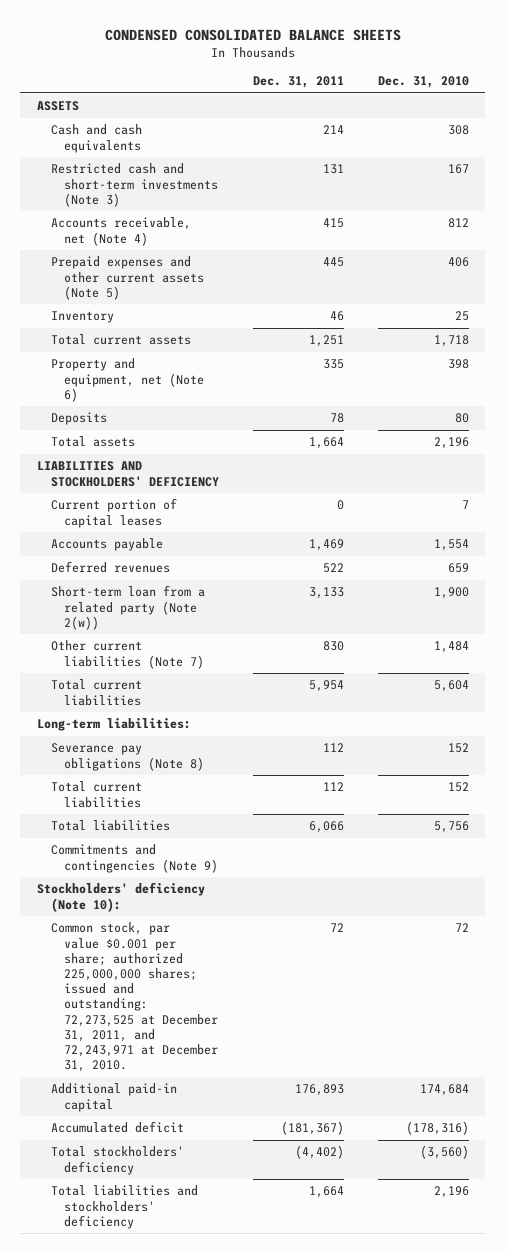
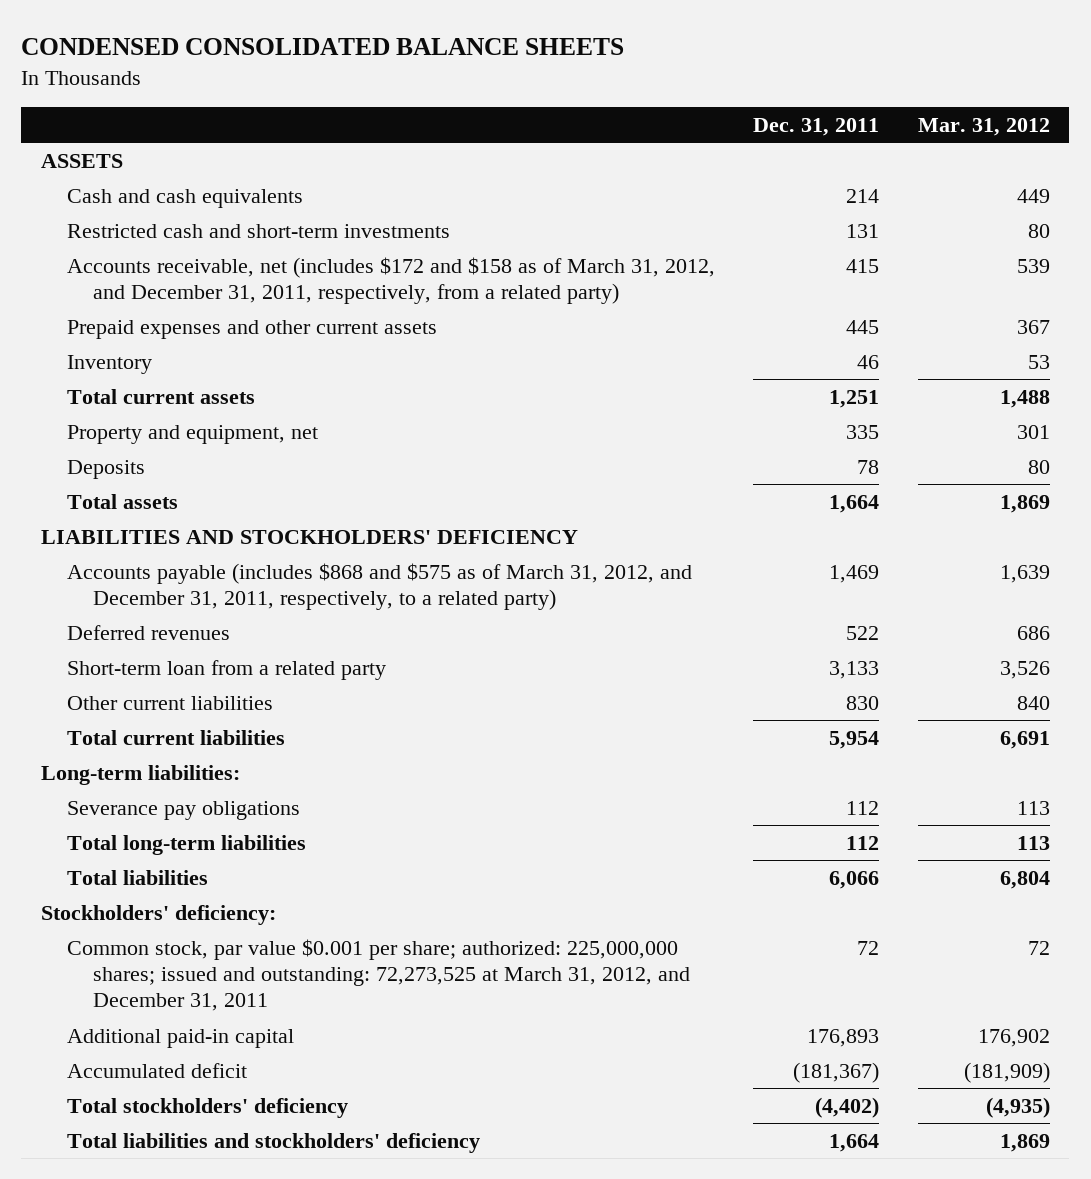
- | Dec. 31, 2011 | Dec. 31, 2010
+ | Dec. 31, 2011 | Mar. 31, 2012
- Restricted cash and short-term investments (Note 3) | 131 | 167
- Accounts receivable, net (Note 4) | 415 | 812
- Prepaid expenses and other current assets (Note 5) | 445 | 406
+ Restricted cash and short-term investments | 131 | 80
+ Accounts receivable, net (includes $172 and $158 as of March 31, 2012, and December 31, 2011, respectively, from a related party) | 415 | 539
+ Prepaid expenses and other current assets | 445 | 367
- Property and equipment, net (Note 6) | 335 | 398
+ Property and equipment, net | 335 | 301
- Current portion of capital leases | 0 | 7
- Accounts payable | 1,469 | 1,554
+ Accounts payable (includes $868 and $575 as of March 31, 2012, and December 31, 2011, respectively, to a related party) | 1,469 | 1,639
- Short-term loan from a related party (Note 2(w)) | 3,133 | 1,900
- Other current liabilities (Note 7) | 830 | 1,484
+ Short-term loan from a related party | 3,133 | 3,526
+ Other current liabilities | 830 | 840
- Severance pay obligations (Note 8) | 112 | 152
- Total current liabilities | 112 | 152
+ Severance pay obligations | 112 | 113
+ Total long-term liabilities | 112 | 113
- Commitments and contingencies (Note 9)
- Stockholders' deficiency (Note 10):
- Common stock, par value $0.001 per share; authorized 225,000,000 shares; issued and outstanding: 72,273,525 at December 31, 2011, and 72,243,971 at December 31, 2010. | 72 | 72
+ Stockholders' deficiency:
+ Common stock, par value $0.001 per share; authorized: 225,000,000 shares; issued and outstanding: 72,273,525 at March 31, 2012, and December 31, 2011 | 72 | 72

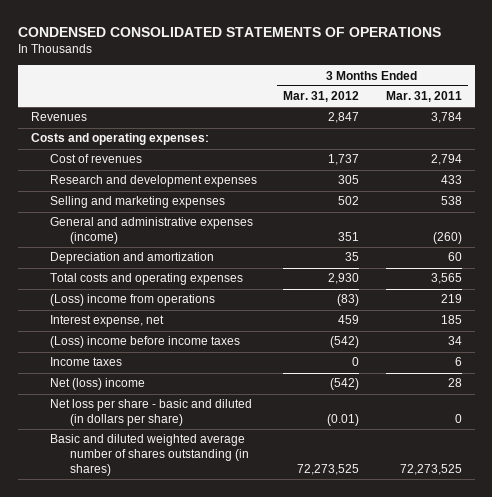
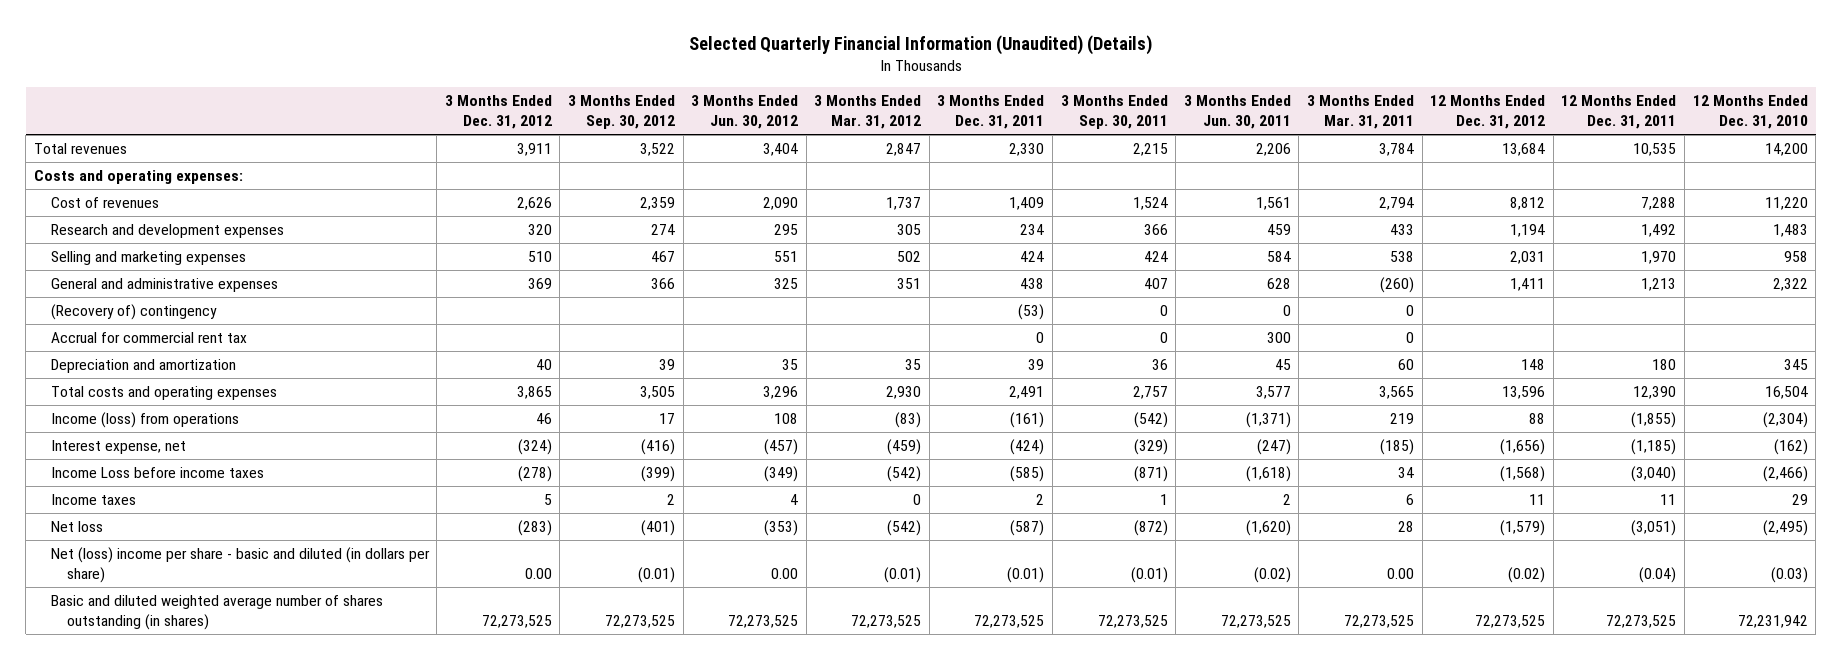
- CONDENSED CONSOLIDATED STATEMENTS OF OPERATIONS
+ Selected Quarterly Financial Information (Unaudited) (Details)
- | 3 Months Ended Mar. 31, 2012 | 3 Months Ended Mar. 31, 2011
+ | 3 Months Ended Dec. 31, 2012 | 3 Months Ended Sep. 30, 2012 | 3 Months Ended Jun. 30, 2012 | 3 Months Ended Mar. 31, 2012 | 3 Months Ended Dec. 31, 2011 | 3 Months Ended Sep. 30, 2011 | 3 Months Ended Jun. 30, 2011 | 3 Months Ended Mar. 31, 2011 | 12 Months Ended Dec. 31, 2012 | 12 Months Ended Dec. 31, 2011 | 12 Months Ended Dec. 31, 2010
- Revenues | 2,847 | 3,784
+ Total revenues | 3,911 | 3,522 | 3,404 | 2,847 | 2,330 | 2,215 | 2,206 | 3,784 | 13,684 | 10,535 | 14,200
- General and administrative expenses (income) | 351 | (260)
+ General and administrative expenses | 369 | 366 | 325 | 351 | 438 | 407 | 628 | (260) | 1,411 | 1,213 | 2,322
+ (Recovery of) contingency | | | | | (53) | 0 | 0 | 0 | | |
+ Accrual for commercial rent tax | | | | | 0 | 0 | 300 | 0 | | |
- (Loss) income from operations | (83) | 219
- Interest expense, net | 459 | 185
- (Loss) income before income taxes | (542) | 34
+ Income (loss) from operations | 46 | 17 | 108 | (83) | (161) | (542) | (1,371) | 219 | 88 | (1,855) | (2,304)
+ Interest expense, net | (324) | (416) | (457) | (459) | (424) | (329) | (247) | (185) | (1,656) | (1,185) | (162)
+ Income Loss before income taxes | (278) | (399) | (349) | (542) | (585) | (871) | (1,618) | 34 | (1,568) | (3,040) | (2,466)
- Net (loss) income | (542) | 28
- Net loss per share - basic and diluted (in dollars per share) | (0.01) | 0
+ Net loss | (283) | (401) | (353) | (542) | (587) | (872) | (1,620) | 28 | (1,579) | (3,051) | (2,495)
+ Net (loss) income per share - basic and diluted (in dollars per share) | 0.00 | (0.01) | 0.00 | (0.01) | (0.01) | (0.01) | (0.02) | 0.00 | (0.02) | (0.04) | (0.03)

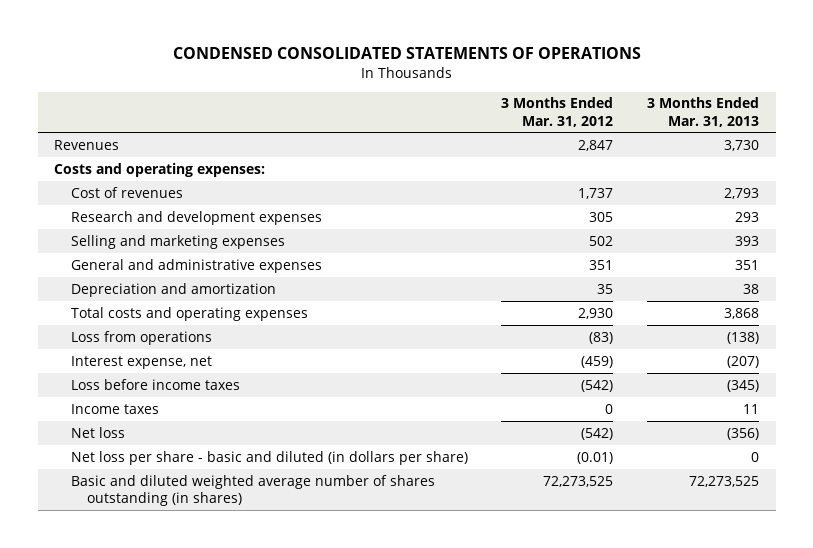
- Selected Quarterly Financial Information (Unaudited) (Details)
+ CONDENSED CONSOLIDATED STATEMENTS OF OPERATIONS
- | 3 Months Ended Dec. 31, 2012 | 3 Months Ended Sep. 30, 2012 | 3 Months Ended Jun. 30, 2012 | 3 Months Ended Mar. 31, 2012 | 3 Months Ended Dec. 31, 2011 | 3 Months Ended Sep. 30, 2011 | 3 Months Ended Jun. 30, 2011 | 3 Months Ended Mar. 31, 2011 | 12 Months Ended Dec. 31, 2012 | 12 Months Ended Dec. 31, 2011 | 12 Months Ended Dec. 31, 2010
+ | 3 Months Ended Mar. 31, 2012 | 3 Months Ended Mar. 31, 2013
- Total revenues | 3,911 | 3,522 | 3,404 | 2,847 | 2,330 | 2,215 | 2,206 | 3,784 | 13,684 | 10,535 | 14,200
+ Revenues | 2,847 | 3,730
- (Recovery of) contingency | | | | | (53) | 0 | 0 | 0 | | |
- Accrual for commercial rent tax | | | | | 0 | 0 | 300 | 0 | | |
- Income (loss) from operations | 46 | 17 | 108 | (83) | (161) | (542) | (1,371) | 219 | 88 | (1,855) | (2,304)
+ Loss from operations | (83) | (138)
- Income Loss before income taxes | (278) | (399) | (349) | (542) | (585) | (871) | (1,618) | 34 | (1,568) | (3,040) | (2,466)
+ Loss before income taxes | (542) | (345)
- Net (loss) income per share - basic and diluted (in dollars per share) | 0.00 | (0.01) | 0.00 | (0.01) | (0.01) | (0.01) | (0.02) | 0.00 | (0.02) | (0.04) | (0.03)
+ Net loss per share - basic and diluted (in dollars per share) | (0.01) | 0

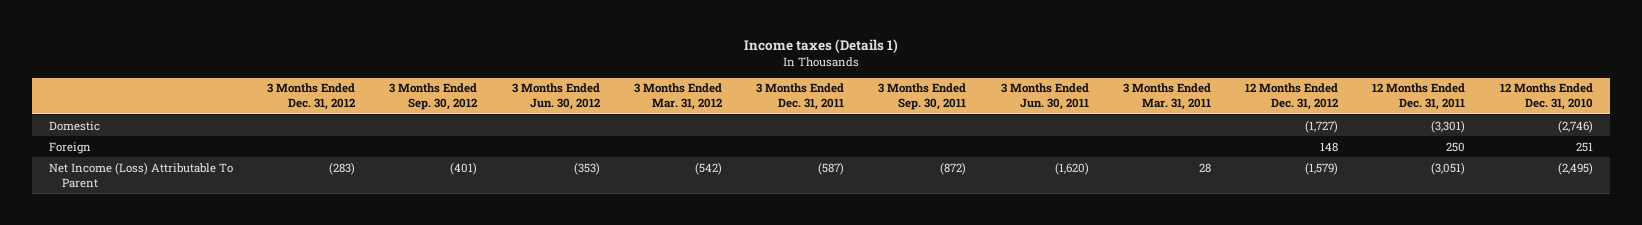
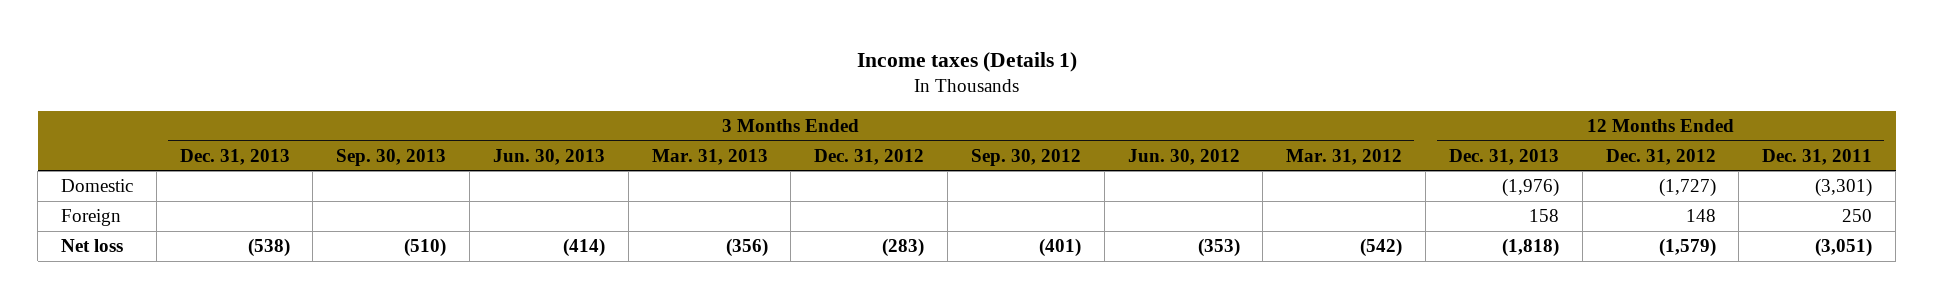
- | 3 Months Ended Dec. 31, 2012 | 3 Months Ended Sep. 30, 2012 | 3 Months Ended Jun. 30, 2012 | 3 Months Ended Mar. 31, 2012 | 3 Months Ended Dec. 31, 2011 | 3 Months Ended Sep. 30, 2011 | 3 Months Ended Jun. 30, 2011 | 3 Months Ended Mar. 31, 2011 | 12 Months Ended Dec. 31, 2012 | 12 Months Ended Dec. 31, 2011 | 12 Months Ended Dec. 31, 2010
+ | 3 Months Ended Dec. 31, 2013 | 3 Months Ended Sep. 30, 2013 | 3 Months Ended Jun. 30, 2013 | 3 Months Ended Mar. 31, 2013 | 3 Months Ended Dec. 31, 2012 | 3 Months Ended Sep. 30, 2012 | 3 Months Ended Jun. 30, 2012 | 3 Months Ended Mar. 31, 2012 | 12 Months Ended Dec. 31, 2013 | 12 Months Ended Dec. 31, 2012 | 12 Months Ended Dec. 31, 2011
- Net Income (Loss) Attributable To Parent | (283) | (401) | (353) | (542) | (587) | (872) | (1,620) | 28 | (1,579) | (3,051) | (2,495)
+ Net loss | (538) | (510) | (414) | (356) | (283) | (401) | (353) | (542) | (1,818) | (1,579) | (3,051)

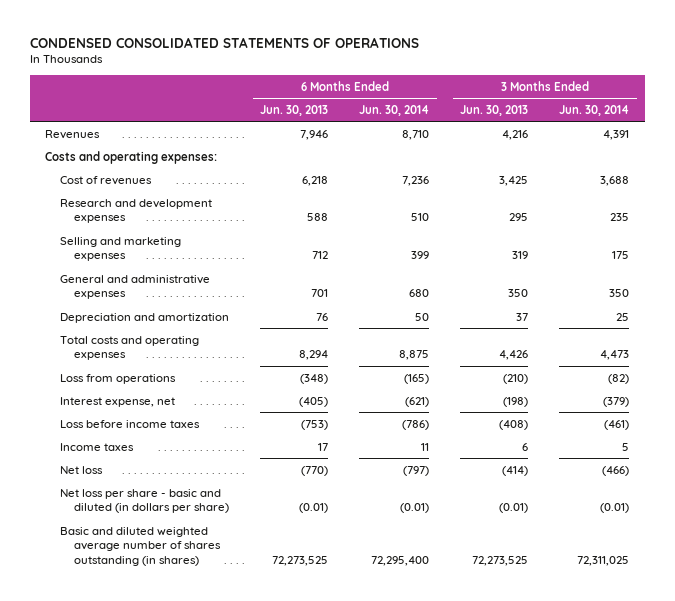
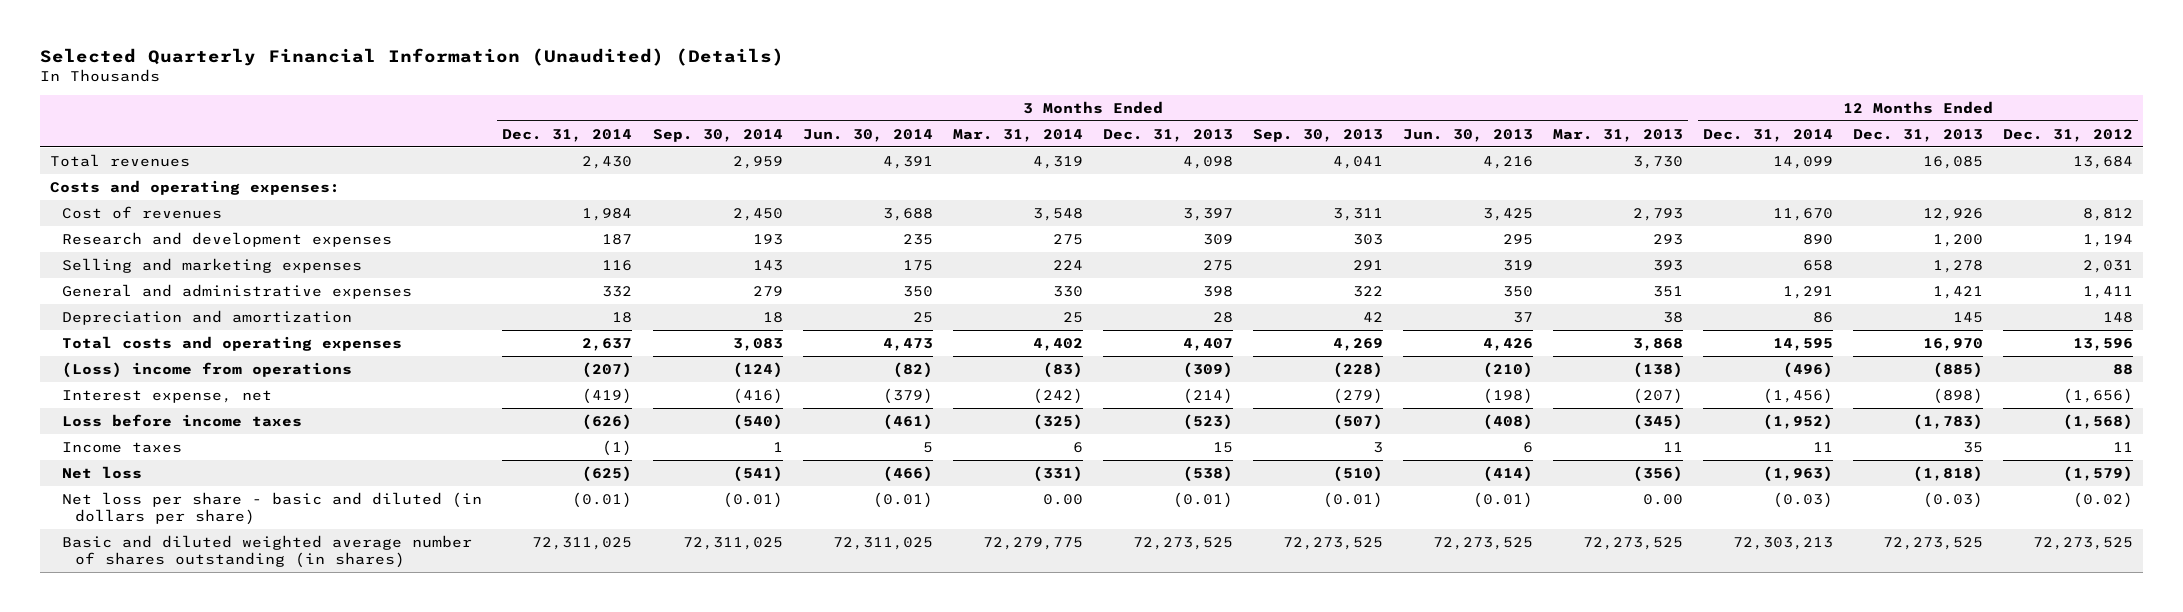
- CONDENSED CONSOLIDATED STATEMENTS OF OPERATIONS
+ Selected Quarterly Financial Information (Unaudited) (Details)
- | 6 Months Ended Jun. 30, 2013 | 6 Months Ended Jun. 30, 2014 | 3 Months Ended Jun. 30, 2013 | 3 Months Ended Jun. 30, 2014
+ | 3 Months Ended Dec. 31, 2014 | 3 Months Ended Sep. 30, 2014 | 3 Months Ended Jun. 30, 2014 | 3 Months Ended Mar. 31, 2014 | 3 Months Ended Dec. 31, 2013 | 3 Months Ended Sep. 30, 2013 | 3 Months Ended Jun. 30, 2013 | 3 Months Ended Mar. 31, 2013 | 12 Months Ended Dec. 31, 2014 | 12 Months Ended Dec. 31, 2013 | 12 Months Ended Dec. 31, 2012
- Revenues | 7,946 | 8,710 | 4,216 | 4,391
+ Total revenues | 2,430 | 2,959 | 4,391 | 4,319 | 4,098 | 4,041 | 4,216 | 3,730 | 14,099 | 16,085 | 13,684
- Loss from operations | (348) | (165) | (210) | (82)
+ (Loss) income from operations | (207) | (124) | (82) | (83) | (309) | (228) | (210) | (138) | (496) | (885) | 88

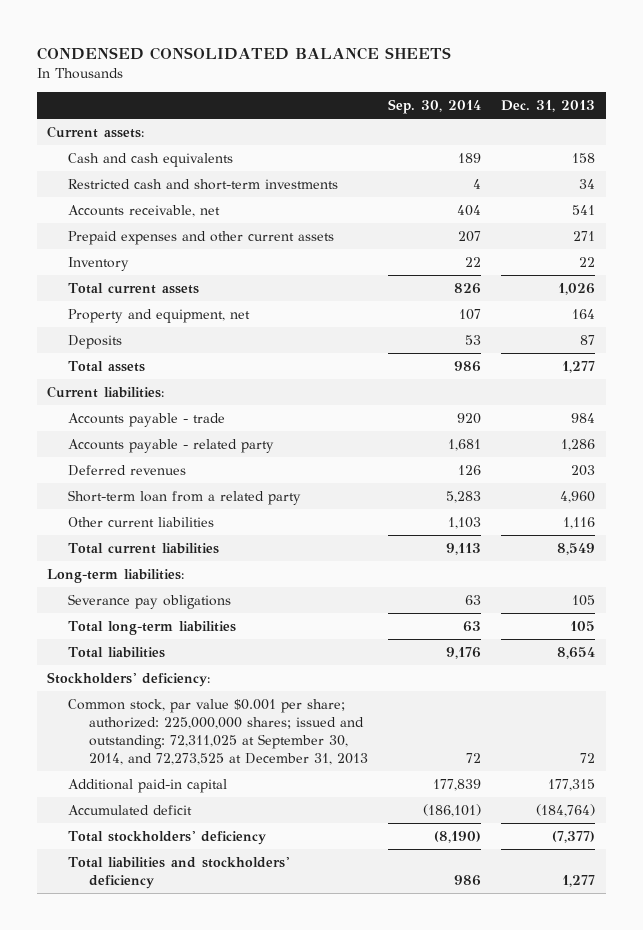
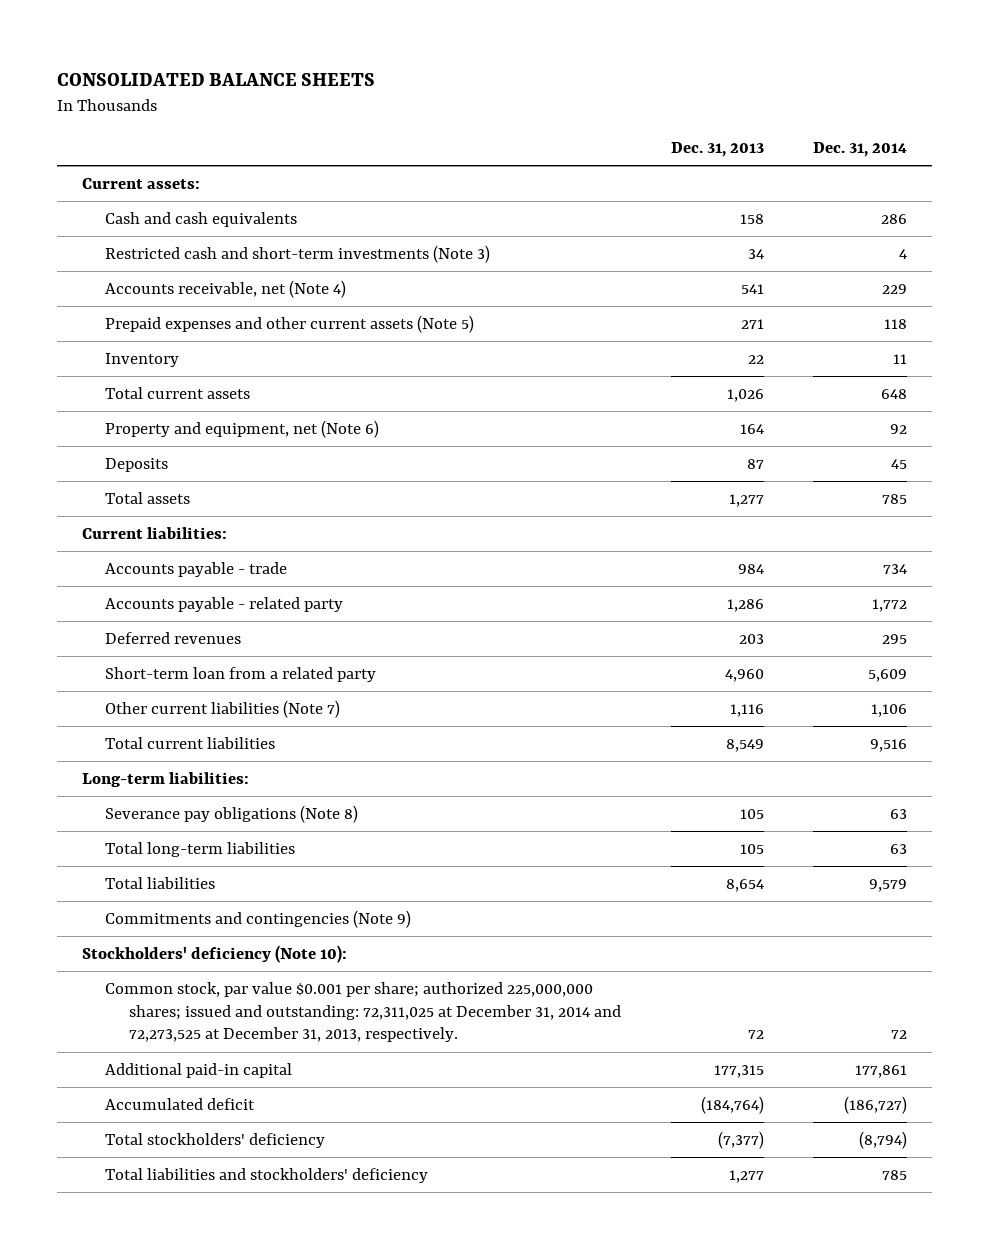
- CONDENSED CONSOLIDATED BALANCE SHEETS
+ CONSOLIDATED BALANCE SHEETS
- | Sep. 30, 2014 | Dec. 31, 2013
+ | Dec. 31, 2013 | Dec. 31, 2014
- Restricted cash and short-term investments | 4 | 34
- Accounts receivable, net | 404 | 541
- Prepaid expenses and other current assets | 207 | 271
+ Restricted cash and short-term investments (Note 3) | 34 | 4
+ Accounts receivable, net (Note 4) | 541 | 229
+ Prepaid expenses and other current assets (Note 5) | 271 | 118
- Property and equipment, net | 107 | 164
+ Property and equipment, net (Note 6) | 164 | 92
- Other current liabilities | 1,103 | 1,116
+ Other current liabilities (Note 7) | 1,116 | 1,106
- Severance pay obligations | 63 | 105
+ Severance pay obligations (Note 8) | 105 | 63
- Stockholders' deficiency:
- Common stock, par value $0.001 per share; authorized: 225,000,000 shares; issued and outstanding: 72,311,025 at September 30, 2014, and 72,273,525 at December 31, 2013 | 72 | 72
+ Commitments and contingencies (Note 9)
+ Stockholders' deficiency (Note 10):
+ Common stock, par value $0.001 per share; authorized 225,000,000 shares; issued and outstanding: 72,311,025 at December 31, 2014 and 72,273,525 at December 31, 2013, respectively. | 72 | 72

